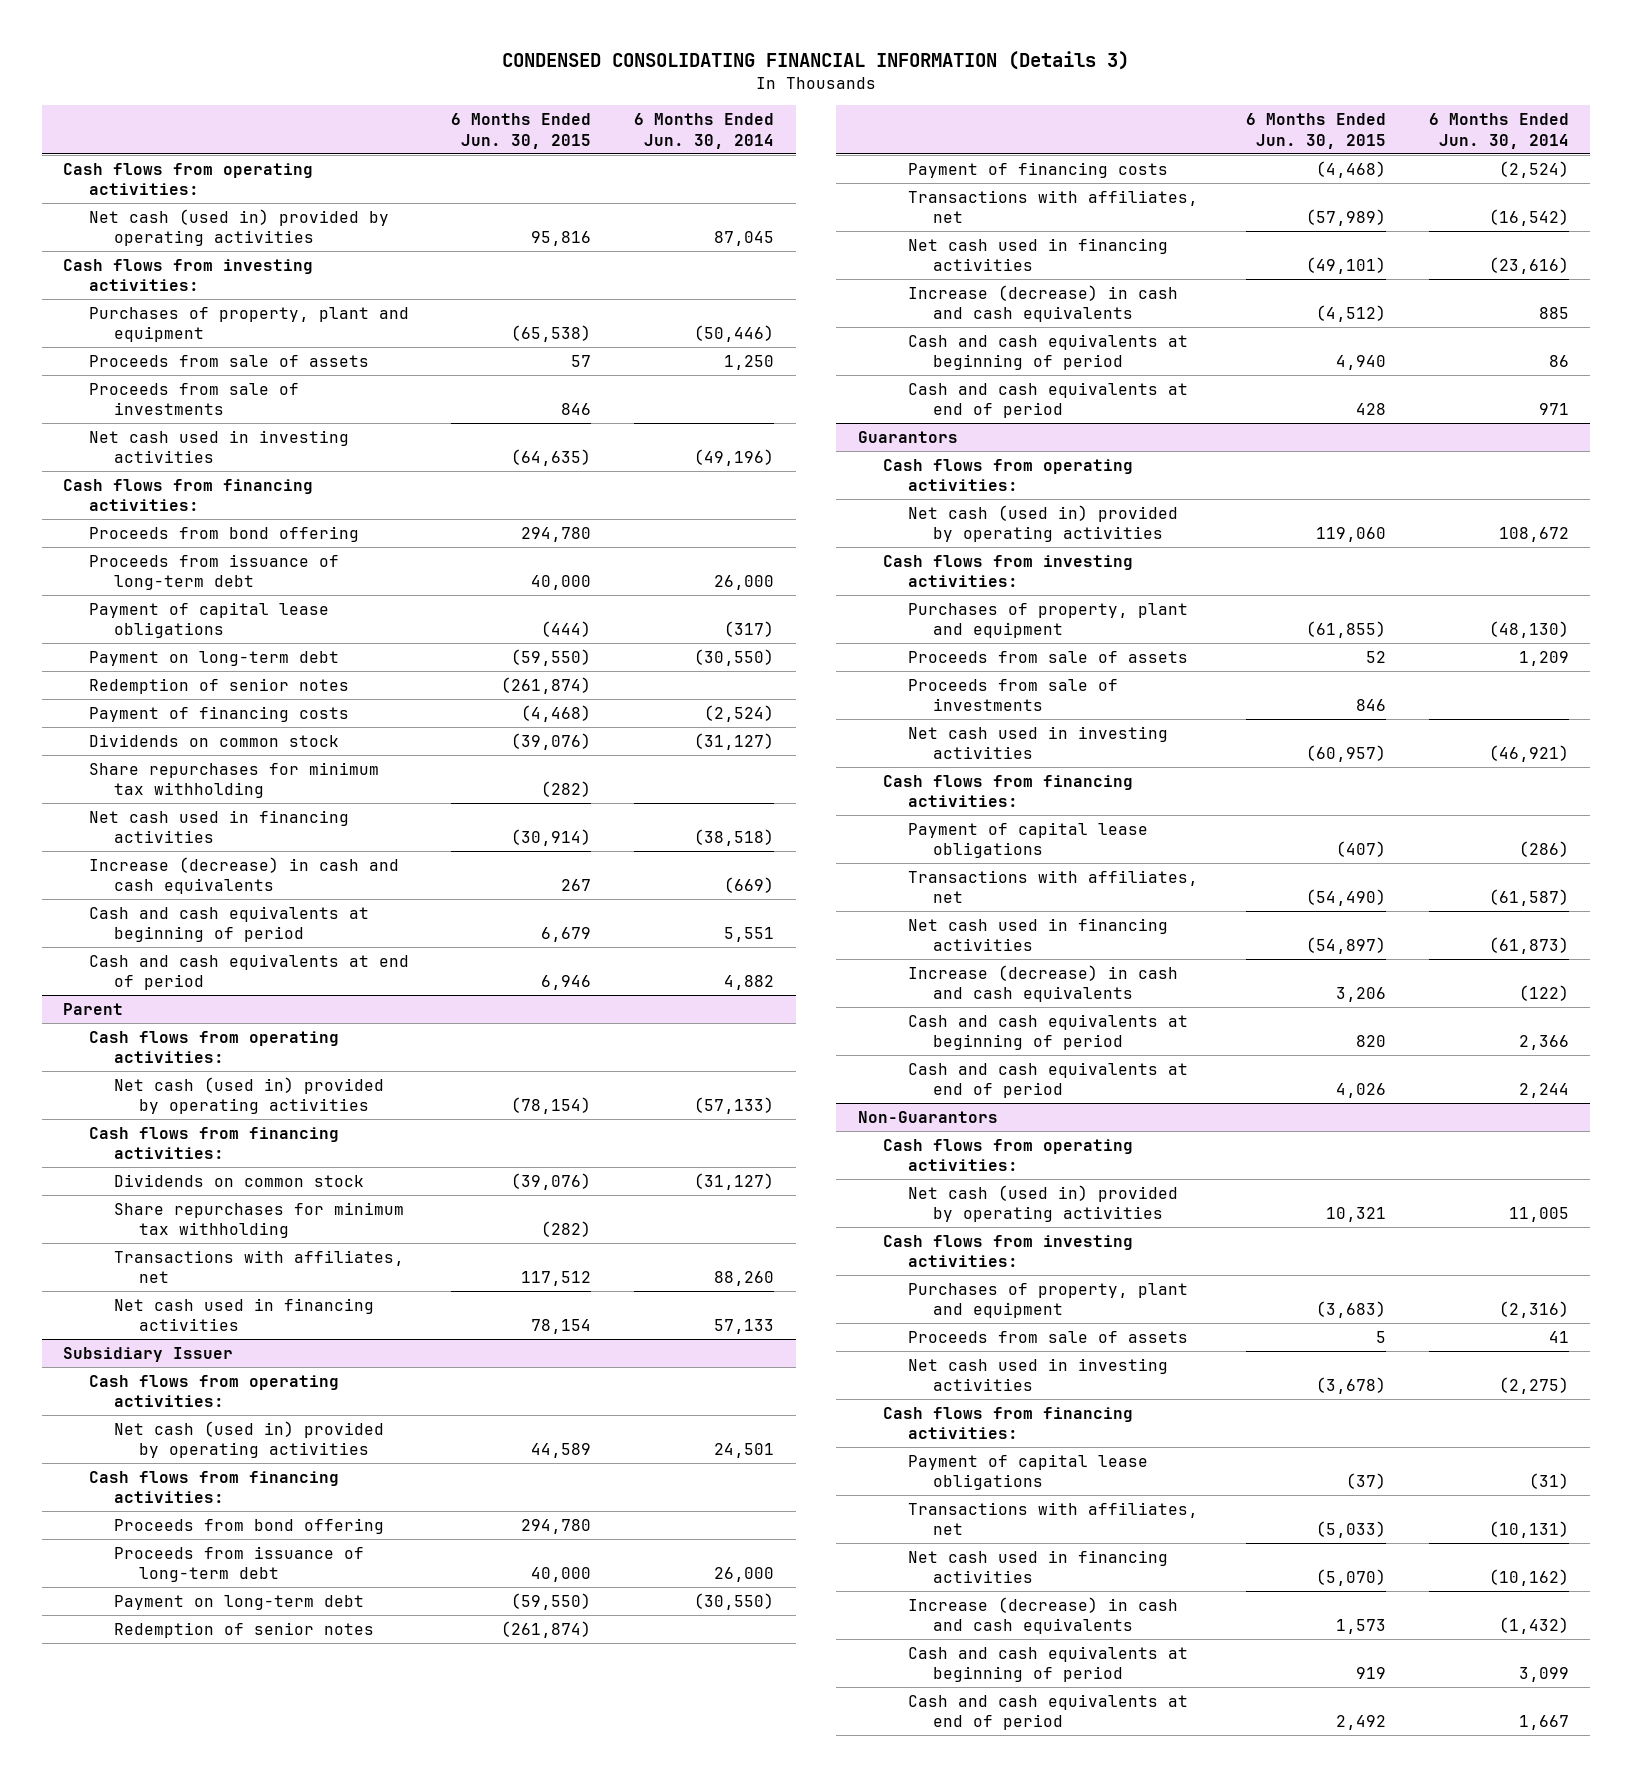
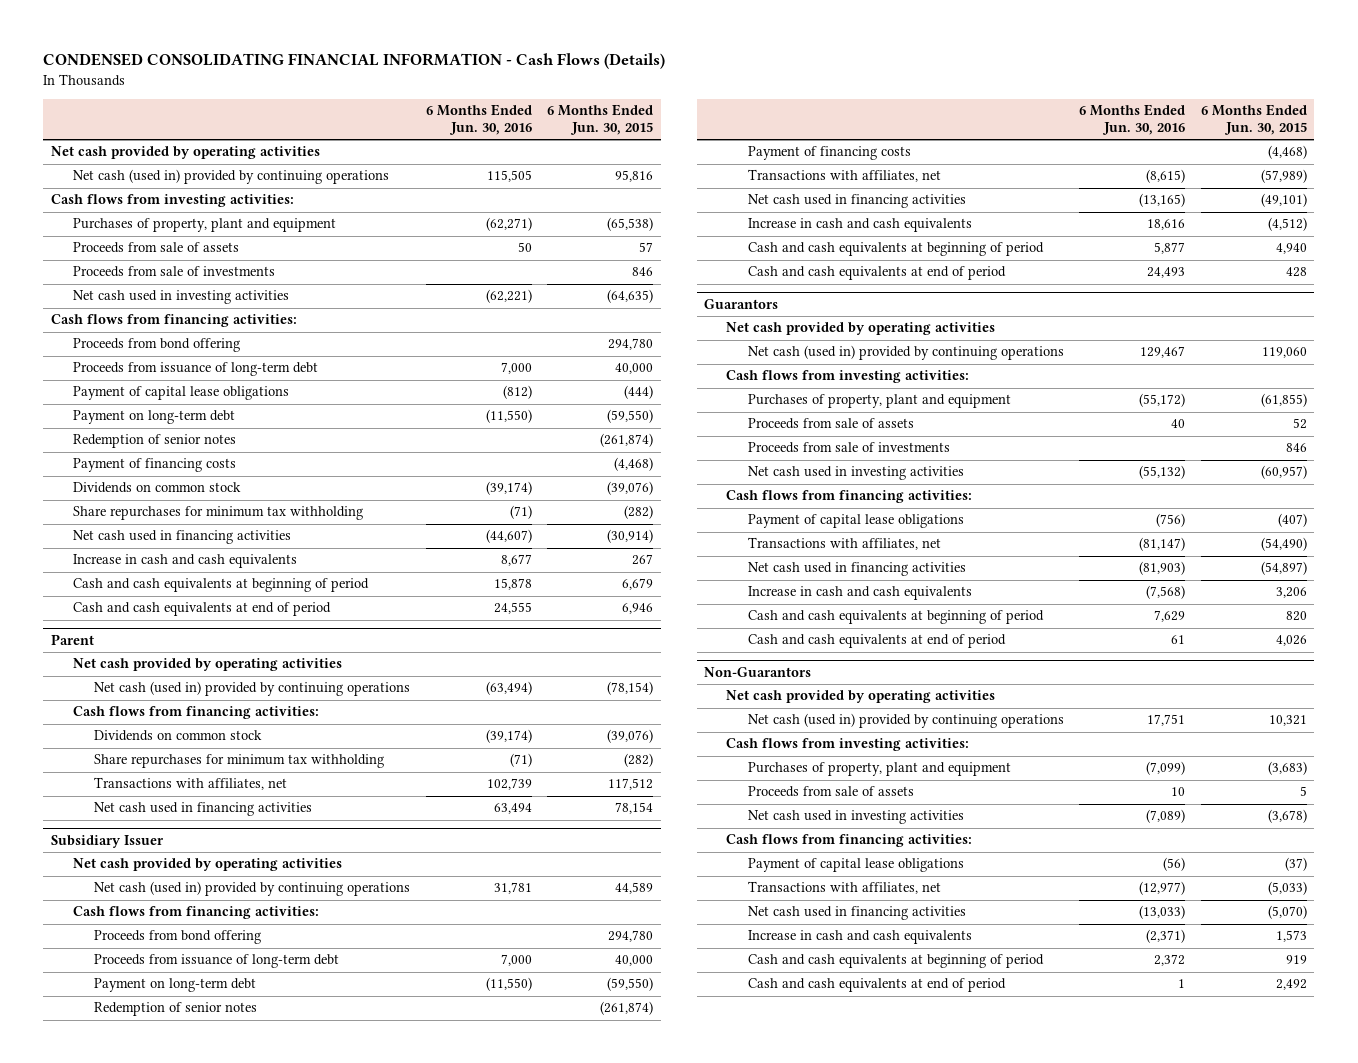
- CONDENSED CONSOLIDATING FINANCIAL INFORMATION (Details 3)
+ CONDENSED CONSOLIDATING FINANCIAL INFORMATION - Cash Flows (Details)
- | 6 Months Ended Jun. 30, 2015 | 6 Months Ended Jun. 30, 2014
+ | 6 Months Ended Jun. 30, 2016 | 6 Months Ended Jun. 30, 2015
- Cash flows from operating activities:
- Net cash (used in) provided by operating activities | 95,816 | 87,045
+ Net cash provided by operating activities
+ Net cash (used in) provided by continuing operations | 115,505 | 95,816
- Increase (decrease) in cash and cash equivalents | 267 | (669)
+ Increase in cash and cash equivalents | 8,677 | 267
@ Parent
- Cash flows from operating activities:
- Net cash (used in) provided by operating activities | (78,154) | (57,133)
+ Net cash provided by operating activities
+ Net cash (used in) provided by continuing operations | (63,494) | (78,154)
@ Subsidiary Issuer
- Cash flows from operating activities:
- Net cash (used in) provided by operating activities | 44,589 | 24,501
+ Net cash provided by operating activities
+ Net cash (used in) provided by continuing operations | 31,781 | 44,589
- Increase (decrease) in cash and cash equivalents | (4,512) | 885
+ Increase in cash and cash equivalents | 18,616 | (4,512)
@ Guarantors
- Cash flows from operating activities:
- Net cash (used in) provided by operating activities | 119,060 | 108,672
+ Net cash provided by operating activities
+ Net cash (used in) provided by continuing operations | 129,467 | 119,060
- Increase (decrease) in cash and cash equivalents | 3,206 | (122)
+ Increase in cash and cash equivalents | (7,568) | 3,206
@ Non-Guarantors
- Cash flows from operating activities:
- Net cash (used in) provided by operating activities | 10,321 | 11,005
+ Net cash provided by operating activities
+ Net cash (used in) provided by continuing operations | 17,751 | 10,321
- Increase (decrease) in cash and cash equivalents | 1,573 | (1,432)
+ Increase in cash and cash equivalents | (2,371) | 1,573

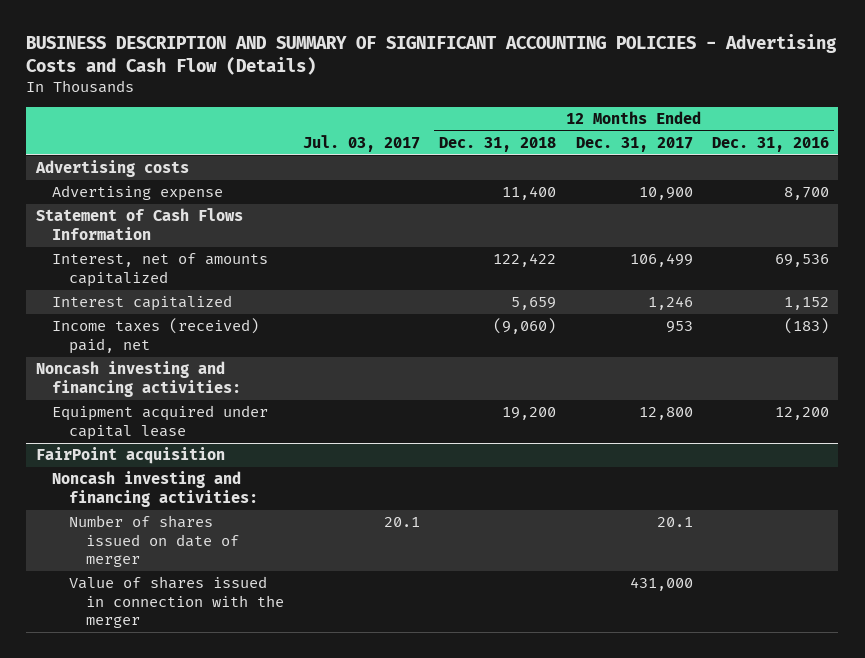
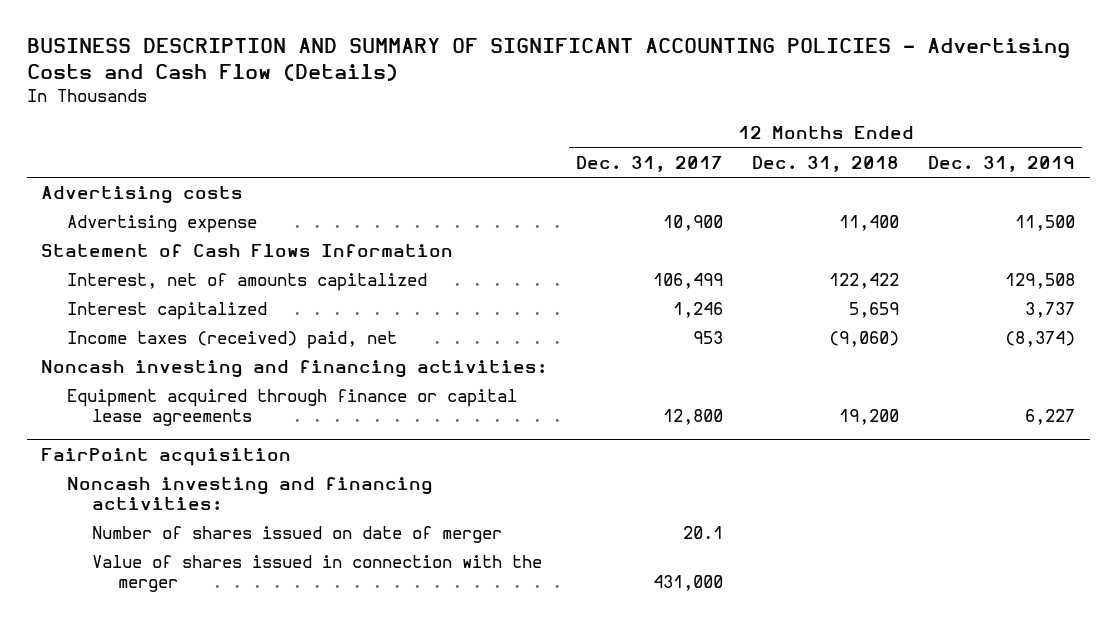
- | Jul. 03, 2017 | 12 Months Ended Dec. 31, 2018 | 12 Months Ended Dec. 31, 2017 | 12 Months Ended Dec. 31, 2016
+ | 12 Months Ended Dec. 31, 2017 | 12 Months Ended Dec. 31, 2018 | 12 Months Ended Dec. 31, 2019
- Equipment acquired under capital lease | | 19,200 | 12,800 | 12,200
+ Equipment acquired through finance or capital lease agreements | 12,800 | 19,200 | 6,227

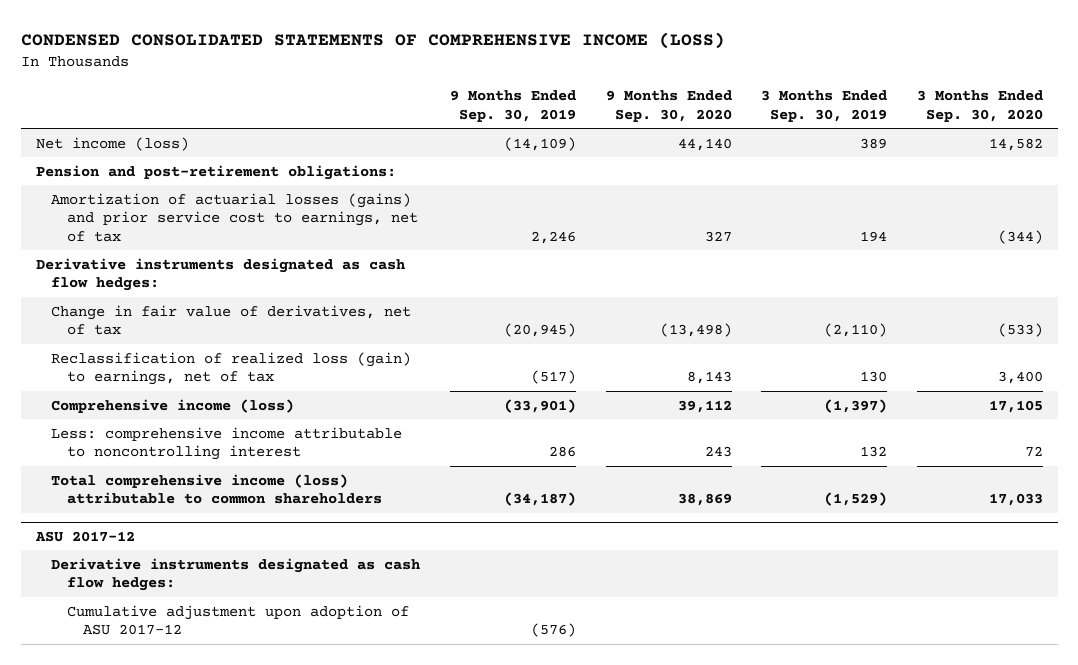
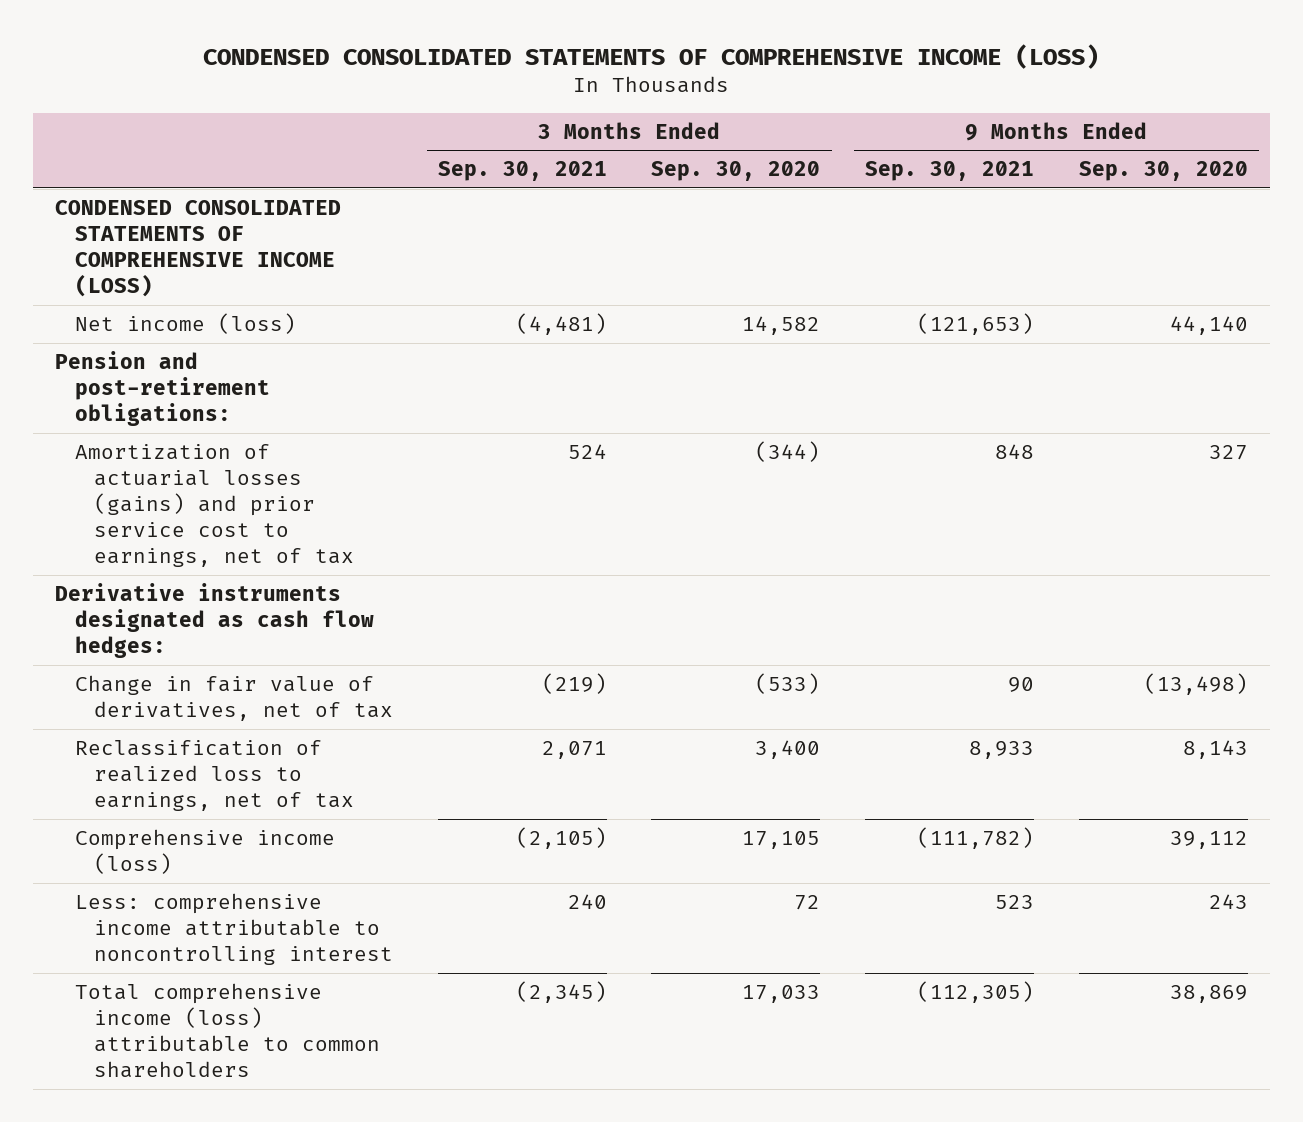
- | 9 Months Ended Sep. 30, 2019 | 9 Months Ended Sep. 30, 2020 | 3 Months Ended Sep. 30, 2019 | 3 Months Ended Sep. 30, 2020
+ | 3 Months Ended Sep. 30, 2021 | 3 Months Ended Sep. 30, 2020 | 9 Months Ended Sep. 30, 2021 | 9 Months Ended Sep. 30, 2020
+ CONDENSED CONSOLIDATED STATEMENTS OF COMPREHENSIVE INCOME (LOSS)
- Reclassification of realized loss (gain) to earnings, net of tax | (517) | 8,143 | 130 | 3,400
+ Reclassification of realized loss to earnings, net of tax | 2,071 | 3,400 | 8,933 | 8,143
- ASU 2017-12
- Derivative instruments designated as cash flow hedges:
- Cumulative adjustment upon adoption of ASU 2017-12 | (576) | | |

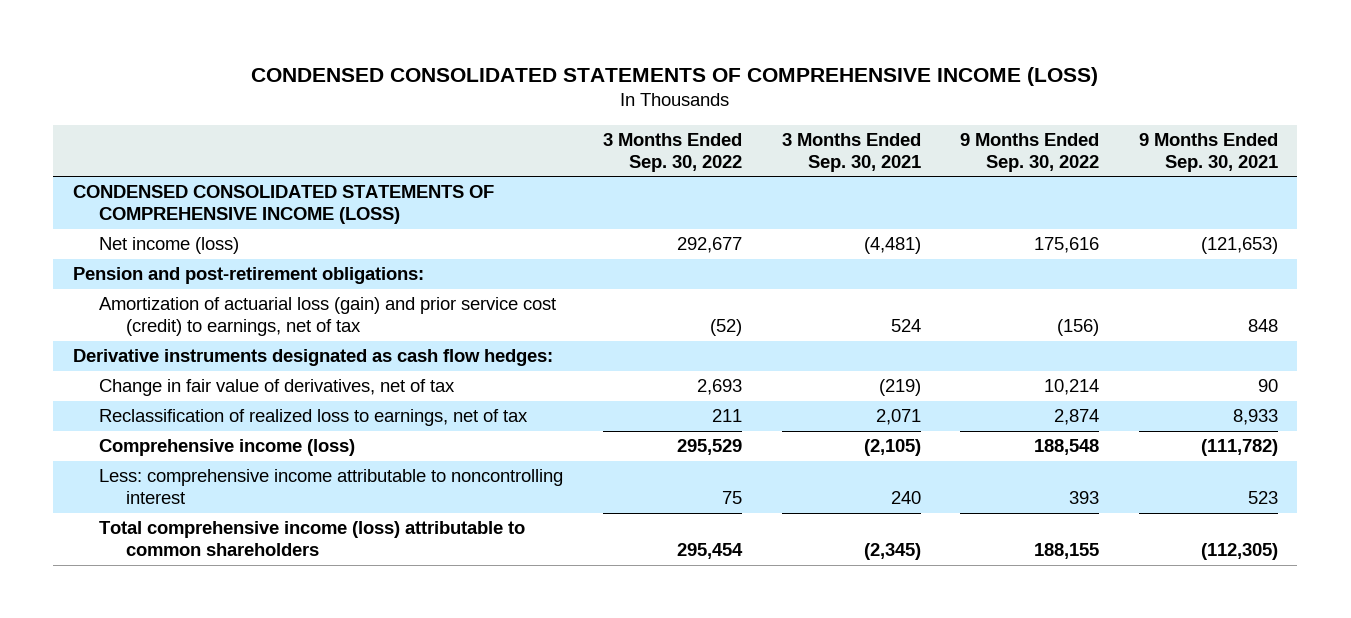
- | 3 Months Ended Sep. 30, 2021 | 3 Months Ended Sep. 30, 2020 | 9 Months Ended Sep. 30, 2021 | 9 Months Ended Sep. 30, 2020
+ | 3 Months Ended Sep. 30, 2022 | 3 Months Ended Sep. 30, 2021 | 9 Months Ended Sep. 30, 2022 | 9 Months Ended Sep. 30, 2021
- Amortization of actuarial losses (gains) and prior service cost to earnings, net of tax | 524 | (344) | 848 | 327
+ Amortization of actuarial loss (gain) and prior service cost (credit) to earnings, net of tax | (52) | 524 | (156) | 848

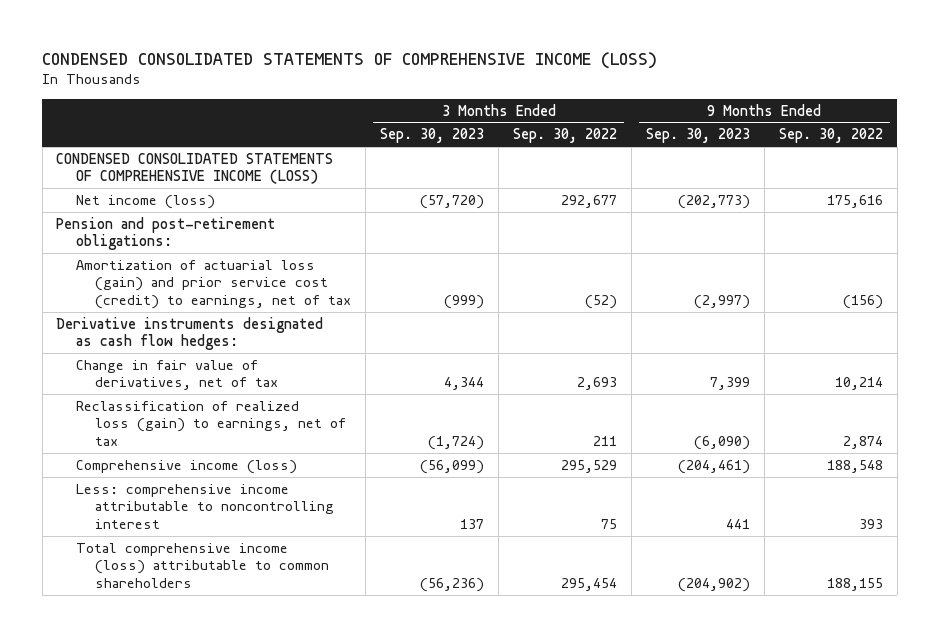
- | 3 Months Ended Sep. 30, 2022 | 3 Months Ended Sep. 30, 2021 | 9 Months Ended Sep. 30, 2022 | 9 Months Ended Sep. 30, 2021
+ | 3 Months Ended Sep. 30, 2023 | 3 Months Ended Sep. 30, 2022 | 9 Months Ended Sep. 30, 2023 | 9 Months Ended Sep. 30, 2022
- Reclassification of realized loss to earnings, net of tax | 211 | 2,071 | 2,874 | 8,933
+ Reclassification of realized loss (gain) to earnings, net of tax | (1,724) | 211 | (6,090) | 2,874

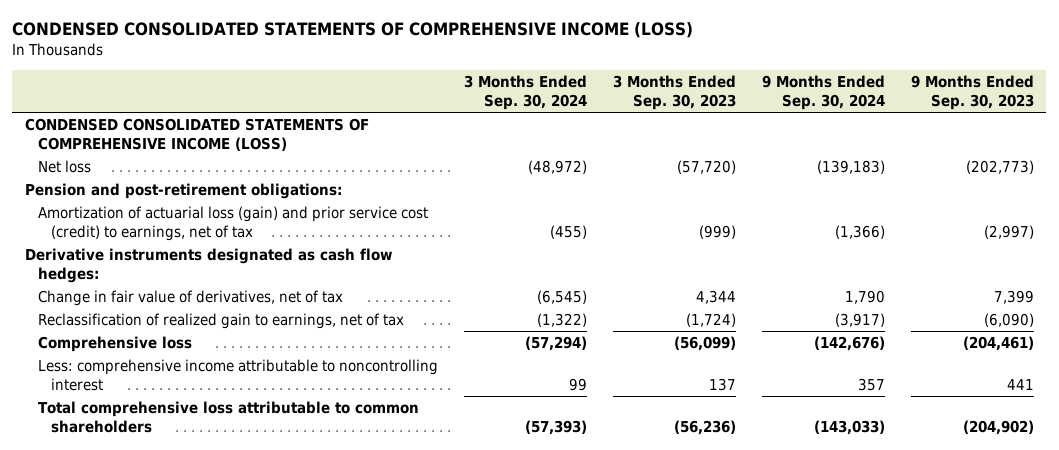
- | 3 Months Ended Sep. 30, 2023 | 3 Months Ended Sep. 30, 2022 | 9 Months Ended Sep. 30, 2023 | 9 Months Ended Sep. 30, 2022
+ | 3 Months Ended Sep. 30, 2024 | 3 Months Ended Sep. 30, 2023 | 9 Months Ended Sep. 30, 2024 | 9 Months Ended Sep. 30, 2023
- Net income (loss) | (57,720) | 292,677 | (202,773) | 175,616
+ Net loss | (48,972) | (57,720) | (139,183) | (202,773)
- Reclassification of realized loss (gain) to earnings, net of tax | (1,724) | 211 | (6,090) | 2,874
- Comprehensive income (loss) | (56,099) | 295,529 | (204,461) | 188,548
+ Reclassification of realized gain to earnings, net of tax | (1,322) | (1,724) | (3,917) | (6,090)
+ Comprehensive loss | (57,294) | (56,099) | (142,676) | (204,461)
- Total comprehensive income (loss) attributable to common shareholders | (56,236) | 295,454 | (204,902) | 188,155
+ Total comprehensive loss attributable to common shareholders | (57,393) | (56,236) | (143,033) | (204,902)

